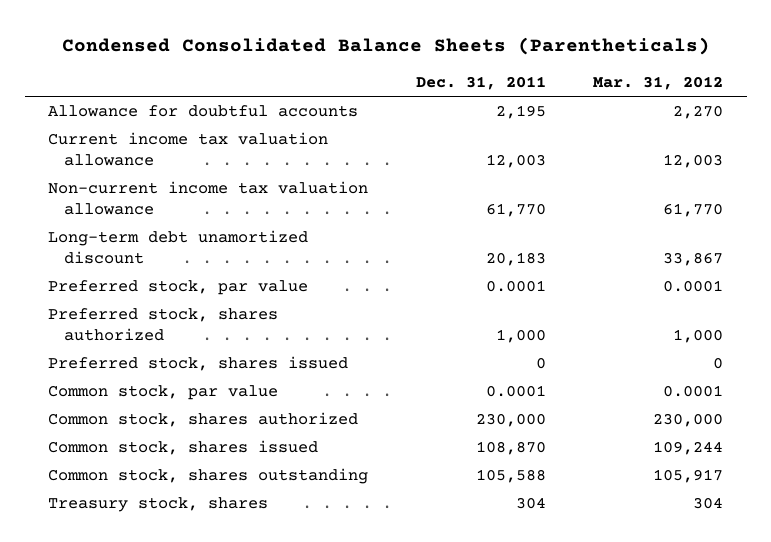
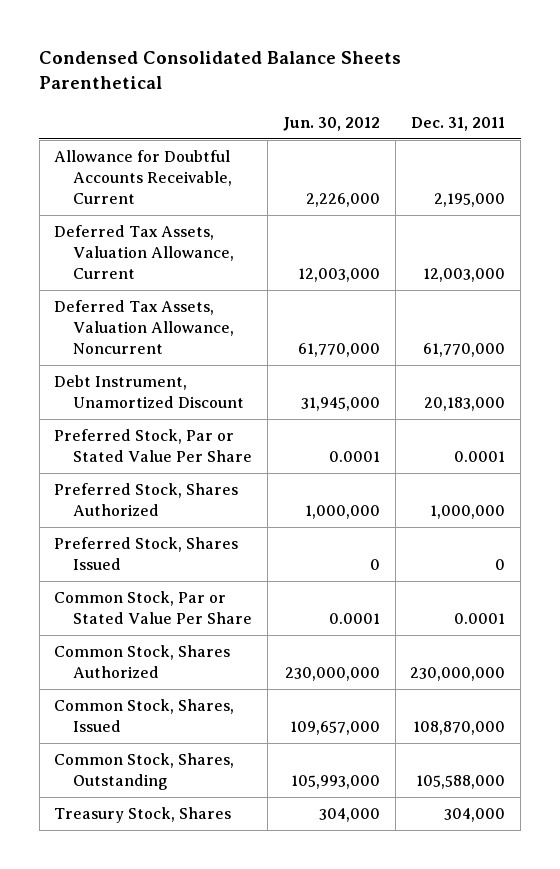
- Condensed Consolidated Balance Sheets (Parentheticals)
+ Condensed Consolidated Balance Sheets Parenthetical
- | Dec. 31, 2011 | Mar. 31, 2012
+ | Jun. 30, 2012 | Dec. 31, 2011
- Allowance for doubtful accounts | 2,195 | 2,270
- Current income tax valuation allowance | 12,003 | 12,003
- Non-current income tax valuation allowance | 61,770 | 61,770
- Long-term debt unamortized discount | 20,183 | 33,867
- Preferred stock, par value | 0.0001 | 0.0001
- Preferred stock, shares authorized | 1,000 | 1,000
- Preferred stock, shares issued | 0 | 0
- Common stock, par value | 0.0001 | 0.0001
- Common stock, shares authorized | 230,000 | 230,000
- Common stock, shares issued | 108,870 | 109,244
- Common stock, shares outstanding | 105,588 | 105,917
- Treasury stock, shares | 304 | 304
+ Allowance for Doubtful Accounts Receivable, Current | 2,226,000 | 2,195,000
+ Deferred Tax Assets, Valuation Allowance, Current | 12,003,000 | 12,003,000
+ Deferred Tax Assets, Valuation Allowance, Noncurrent | 61,770,000 | 61,770,000
+ Debt Instrument, Unamortized Discount | 31,945,000 | 20,183,000
+ Preferred Stock, Par or Stated Value Per Share | 0.0001 | 0.0001
+ Preferred Stock, Shares Authorized | 1,000,000 | 1,000,000
+ Preferred Stock, Shares Issued | 0 | 0
+ Common Stock, Par or Stated Value Per Share | 0.0001 | 0.0001
+ Common Stock, Shares Authorized | 230,000,000 | 230,000,000
+ Common Stock, Shares, Issued | 109,657,000 | 108,870,000
+ Common Stock, Shares, Outstanding | 105,993,000 | 105,588,000
+ Treasury Stock, Shares | 304,000 | 304,000

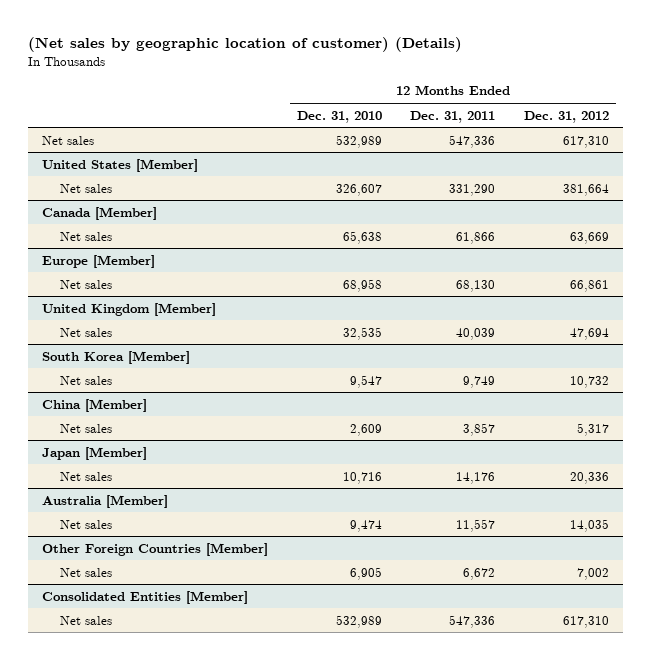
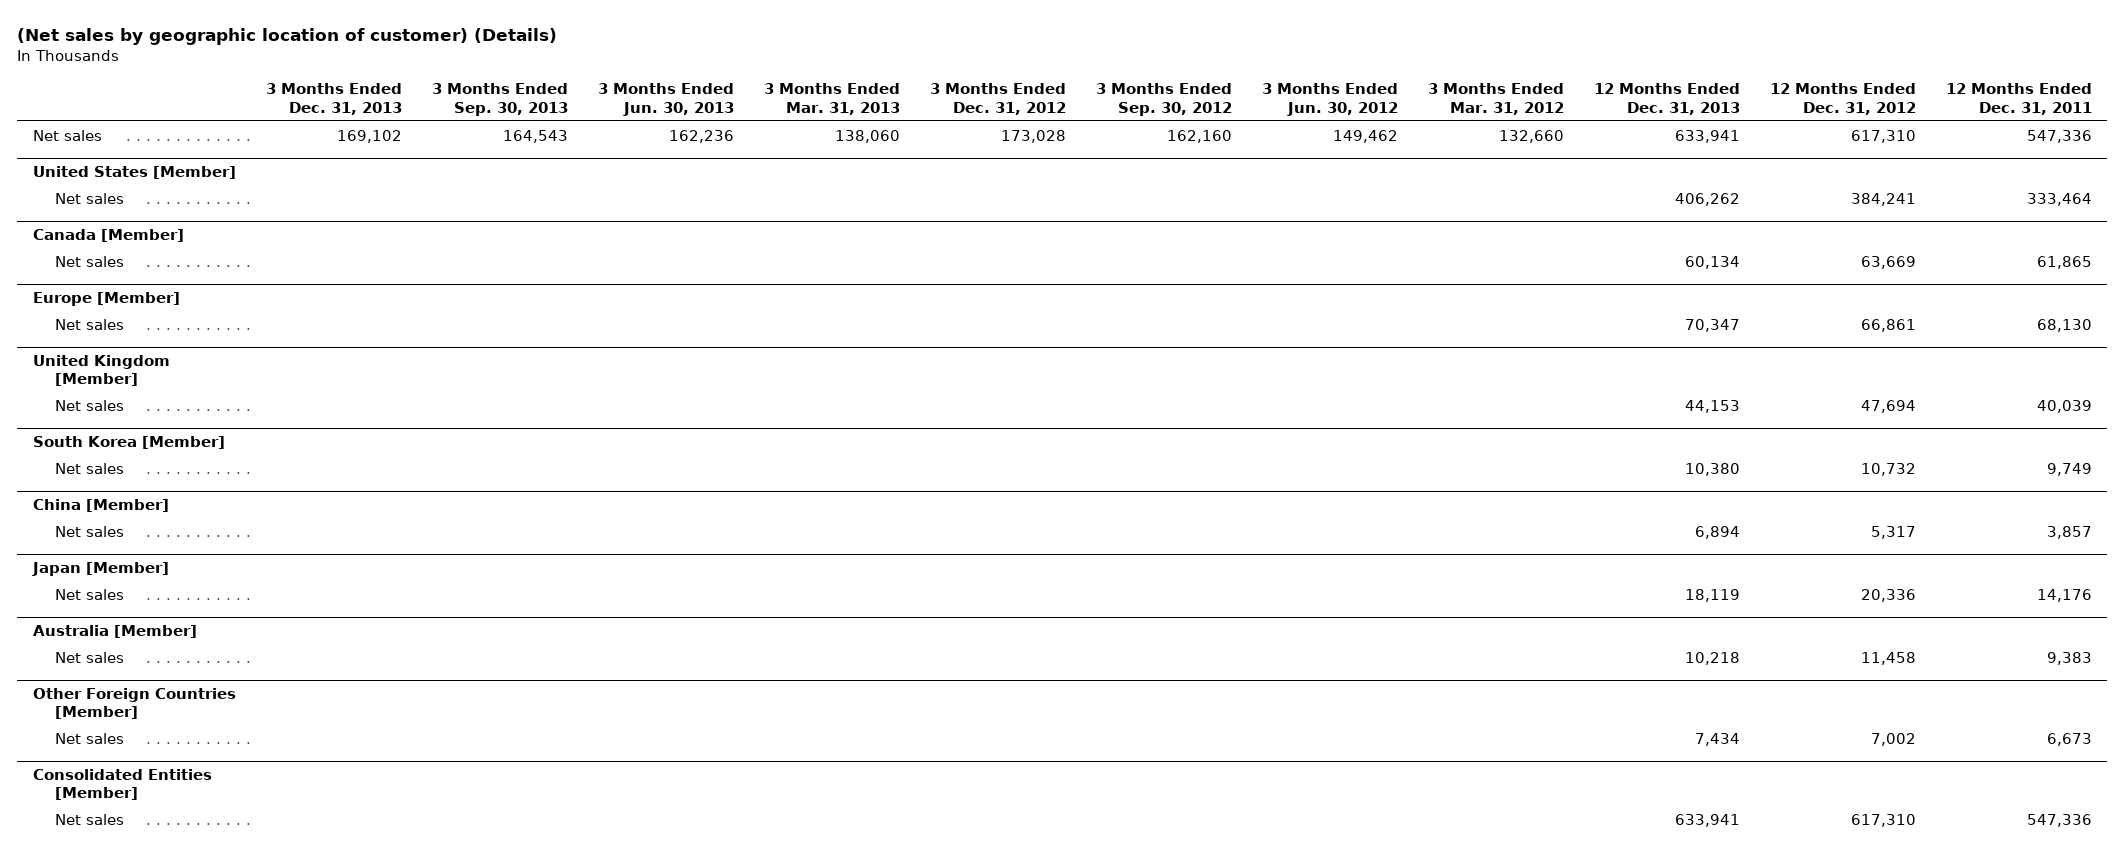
- | 12 Months Ended Dec. 31, 2010 | 12 Months Ended Dec. 31, 2011 | 12 Months Ended Dec. 31, 2012
+ | 3 Months Ended Dec. 31, 2013 | 3 Months Ended Sep. 30, 2013 | 3 Months Ended Jun. 30, 2013 | 3 Months Ended Mar. 31, 2013 | 3 Months Ended Dec. 31, 2012 | 3 Months Ended Sep. 30, 2012 | 3 Months Ended Jun. 30, 2012 | 3 Months Ended Mar. 31, 2012 | 12 Months Ended Dec. 31, 2013 | 12 Months Ended Dec. 31, 2012 | 12 Months Ended Dec. 31, 2011
@ United States [Member]
- Net sales | 326,607 | 331,290 | 381,664
+ Net sales | | | | | | | | | 406,262 | 384,241 | 333,464
@ Canada [Member]
- Net sales | 65,638 | 61,866 | 63,669
+ Net sales | | | | | | | | | 60,134 | 63,669 | 61,865
@ Australia [Member]
- Net sales | 9,474 | 11,557 | 14,035
+ Net sales | | | | | | | | | 10,218 | 11,458 | 9,383
@ Other Foreign Countries [Member]
- Net sales | 6,905 | 6,672 | 7,002
+ Net sales | | | | | | | | | 7,434 | 7,002 | 6,673

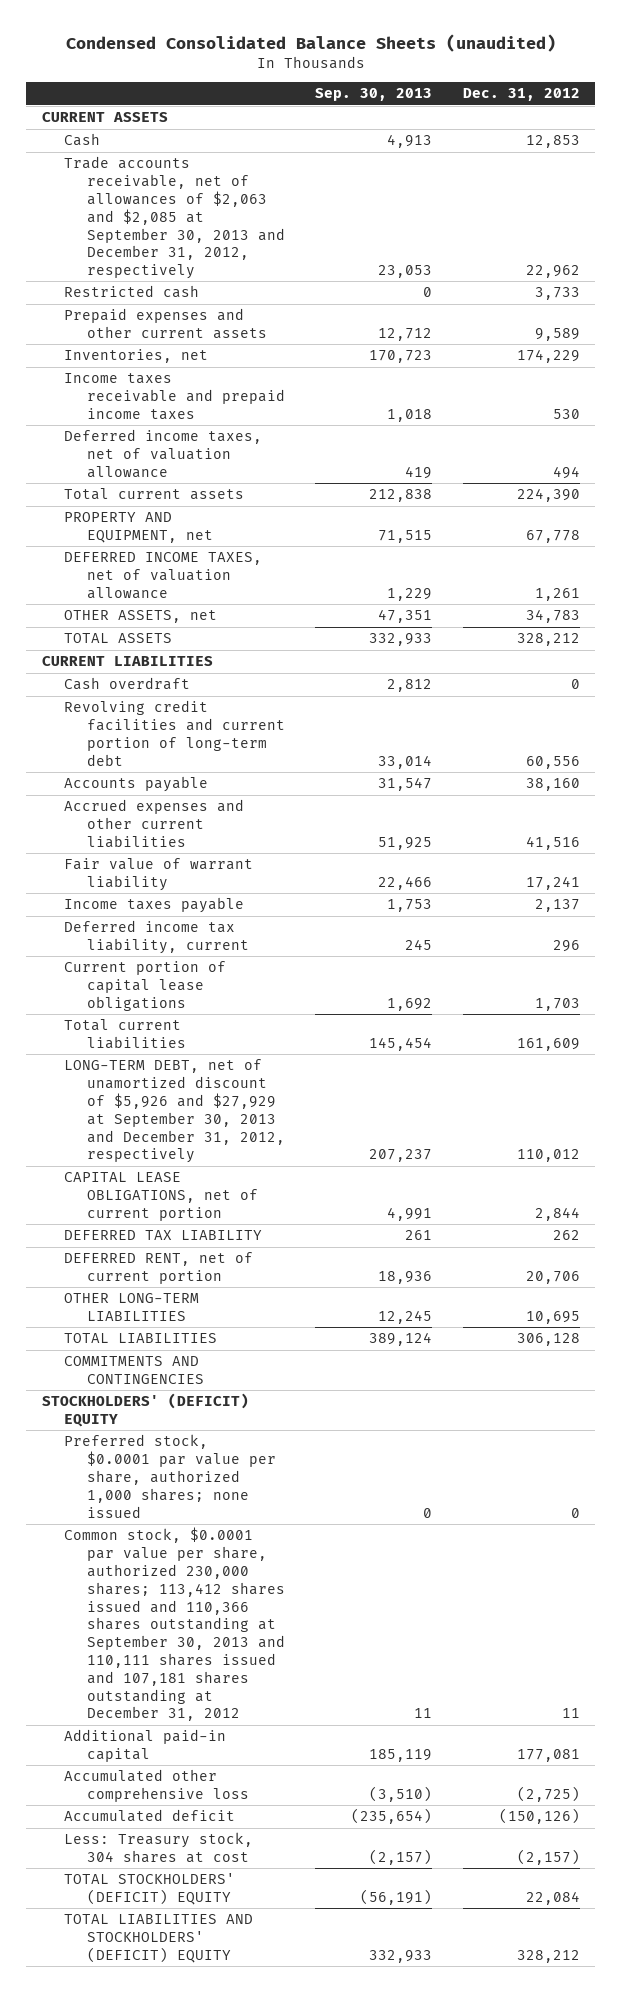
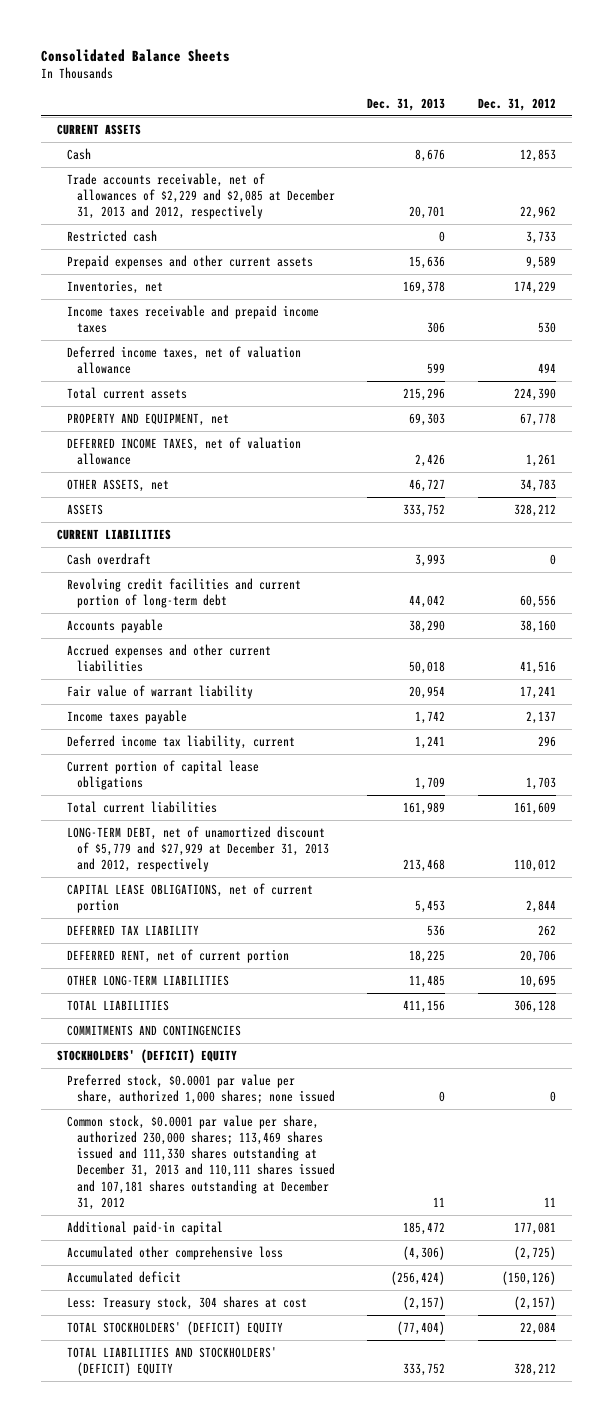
- Condensed Consolidated Balance Sheets (unaudited)
+ Consolidated Balance Sheets
- | Sep. 30, 2013 | Dec. 31, 2012
+ | Dec. 31, 2013 | Dec. 31, 2012
- Trade accounts receivable, net of allowances of $2,063 and $2,085 at September 30, 2013 and December 31, 2012, respectively | 23,053 | 22,962
+ Trade accounts receivable, net of allowances of $2,229 and $2,085 at December 31, 2013 and 2012, respectively | 20,701 | 22,962
- TOTAL ASSETS | 332,933 | 328,212
+ ASSETS | 333,752 | 328,212
- LONG-TERM DEBT, net of unamortized discount of $5,926 and $27,929 at September 30, 2013 and December 31, 2012, respectively | 207,237 | 110,012
+ LONG-TERM DEBT, net of unamortized discount of $5,779 and $27,929 at December 31, 2013 and 2012, respectively | 213,468 | 110,012
- Common stock, $0.0001 par value per share, authorized 230,000 shares; 113,412 shares issued and 110,366 shares outstanding at September 30, 2013 and 110,111 shares issued and 107,181 shares outstanding at December 31, 2012 | 11 | 11
+ Common stock, $0.0001 par value per share, authorized 230,000 shares; 113,469 shares issued and 111,330 shares outstanding at December 31, 2013 and 110,111 shares issued and 107,181 shares outstanding at December 31, 2012 | 11 | 11

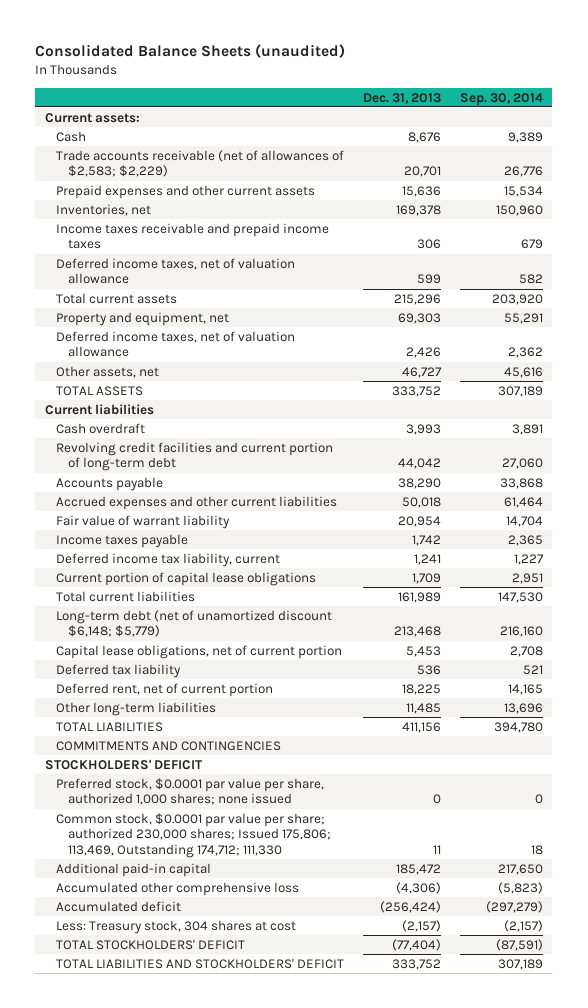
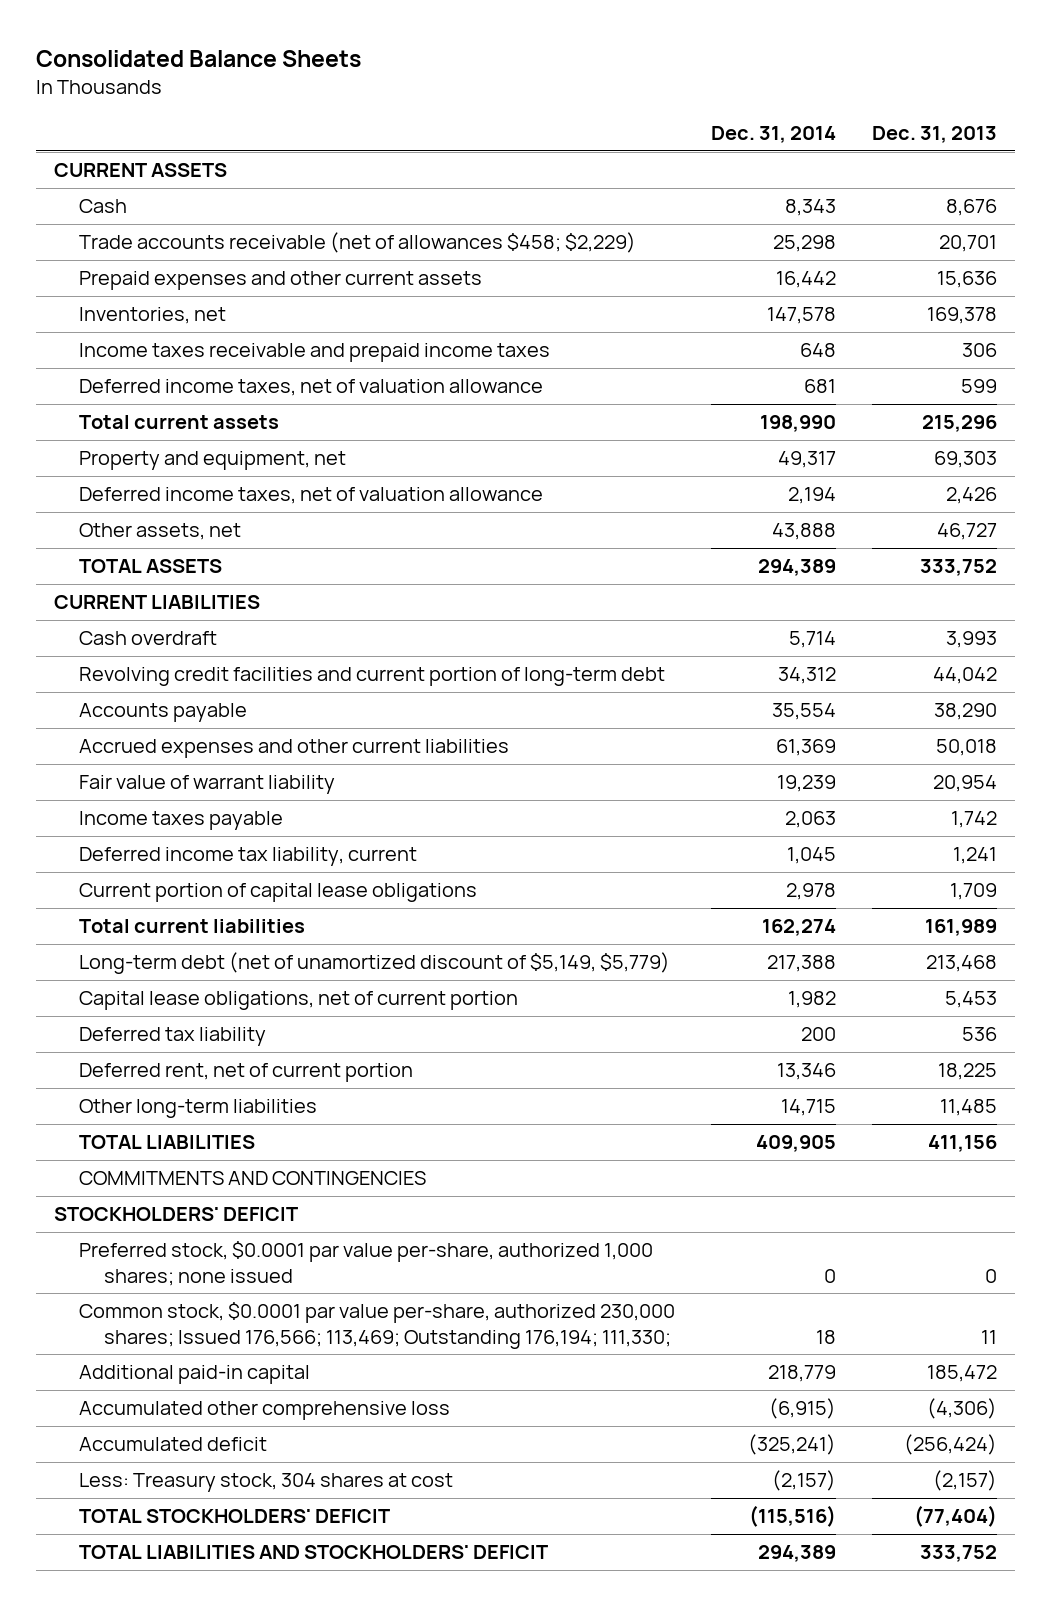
- Consolidated Balance Sheets (unaudited)
+ Consolidated Balance Sheets
- | Dec. 31, 2013 | Sep. 30, 2014
+ | Dec. 31, 2014 | Dec. 31, 2013
- Current assets:
+ CURRENT ASSETS
- Trade accounts receivable (net of allowances of $2,583; $2,229) | 20,701 | 26,776
+ Trade accounts receivable (net of allowances $458; $2,229) | 25,298 | 20,701
- Current liabilities
+ CURRENT LIABILITIES
- Long-term debt (net of unamortized discount $6,148; $5,779) | 213,468 | 216,160
+ Long-term debt (net of unamortized discount of $5,149, $5,779) | 217,388 | 213,468
- Preferred stock, $0.0001 par value per share, authorized 1,000 shares; none issued | 0 | 0
- Common stock, $0.0001 par value per share; authorized 230,000 shares; Issued 175,806; 113,469, Outstanding 174,712; 111,330 | 11 | 18
+ Preferred stock, $0.0001 par value per-share, authorized 1,000 shares; none issued | 0 | 0
+ Common stock, $0.0001 par value per-share, authorized 230,000 shares; Issued 176,566; 113,469; Outstanding 176,194; 111,330; | 18 | 11

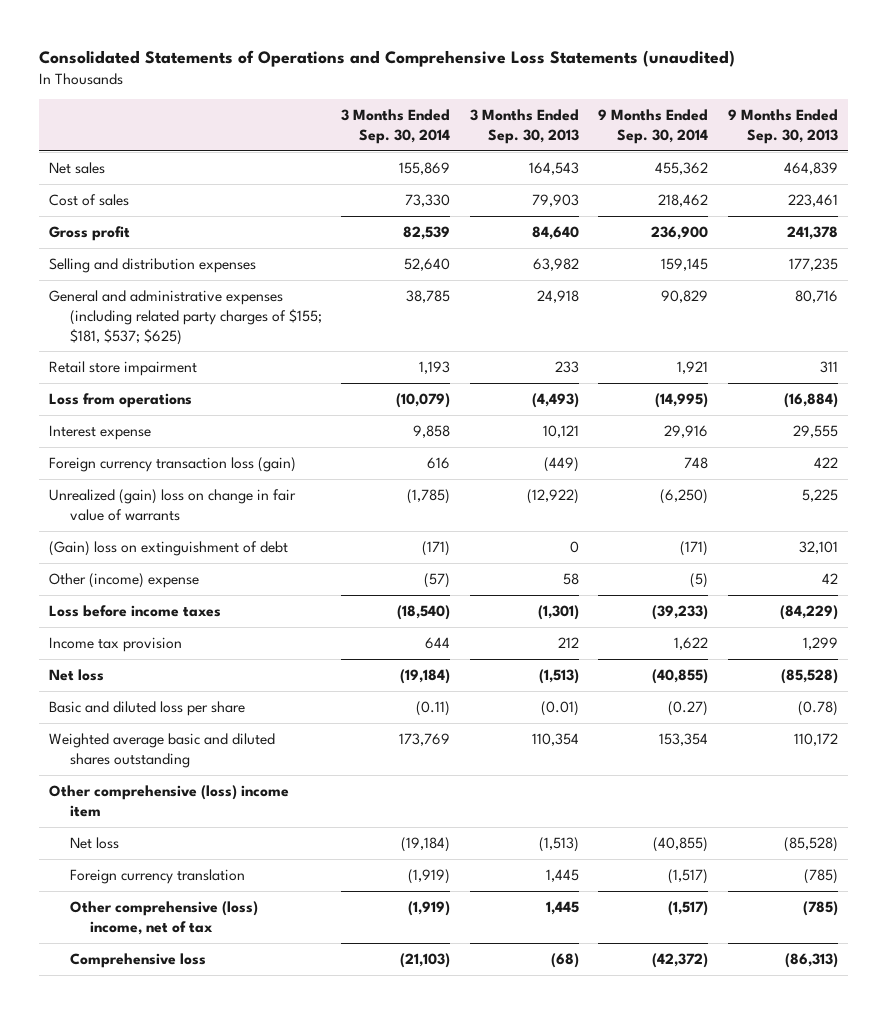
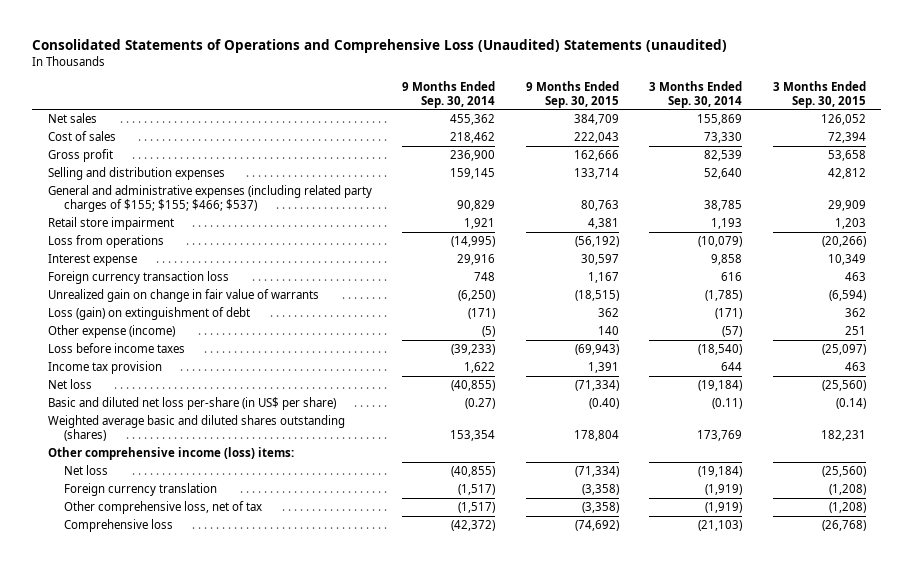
- Consolidated Statements of Operations and Comprehensive Loss Statements (unaudited)
+ Consolidated Statements of Operations and Comprehensive Loss (Unaudited) Statements (unaudited)
- | 3 Months Ended Sep. 30, 2014 | 3 Months Ended Sep. 30, 2013 | 9 Months Ended Sep. 30, 2014 | 9 Months Ended Sep. 30, 2013
+ | 9 Months Ended Sep. 30, 2014 | 9 Months Ended Sep. 30, 2015 | 3 Months Ended Sep. 30, 2014 | 3 Months Ended Sep. 30, 2015
- General and administrative expenses (including related party charges of $155; $181, $537; $625) | 38,785 | 24,918 | 90,829 | 80,716
+ General and administrative expenses (including related party charges of $155; $155; $466; $537) | 90,829 | 80,763 | 38,785 | 29,909
- Foreign currency transaction loss (gain) | 616 | (449) | 748 | 422
- Unrealized (gain) loss on change in fair value of warrants | (1,785) | (12,922) | (6,250) | 5,225
- (Gain) loss on extinguishment of debt | (171) | 0 | (171) | 32,101
- Other (income) expense | (57) | 58 | (5) | 42
+ Foreign currency transaction loss | 748 | 1,167 | 616 | 463
+ Unrealized gain on change in fair value of warrants | (6,250) | (18,515) | (1,785) | (6,594)
+ Loss (gain) on extinguishment of debt | (171) | 362 | (171) | 362
+ Other expense (income) | (5) | 140 | (57) | 251
- Basic and diluted loss per share | (0.11) | (0.01) | (0.27) | (0.78)
- Weighted average basic and diluted shares outstanding | 173,769 | 110,354 | 153,354 | 110,172
- Other comprehensive (loss) income item
+ Basic and diluted net loss per-share (in US$ per share) | (0.27) | (0.40) | (0.11) | (0.14)
+ Weighted average basic and diluted shares outstanding (shares) | 153,354 | 178,804 | 173,769 | 182,231
+ Other comprehensive income (loss) items:
- Other comprehensive (loss) income, net of tax | (1,919) | 1,445 | (1,517) | (785)
+ Other comprehensive loss, net of tax | (1,517) | (3,358) | (1,919) | (1,208)

